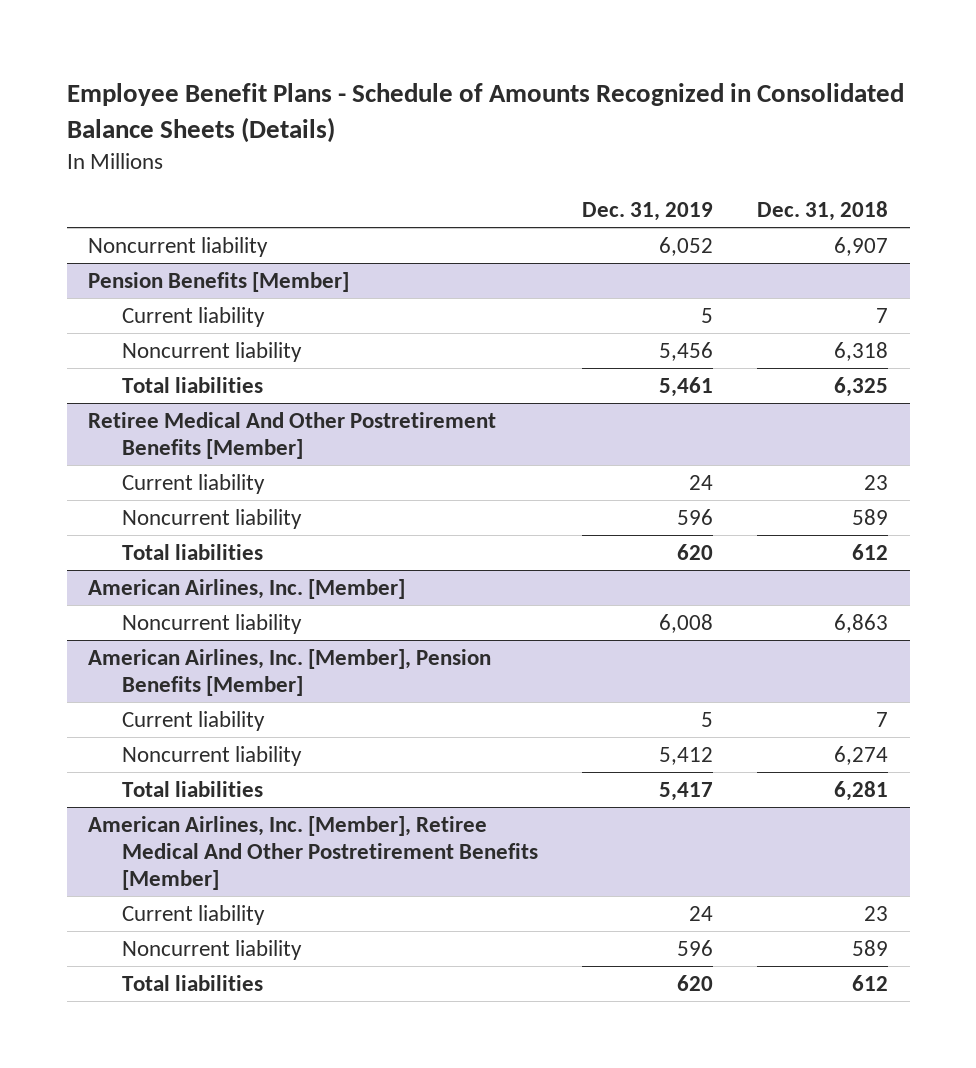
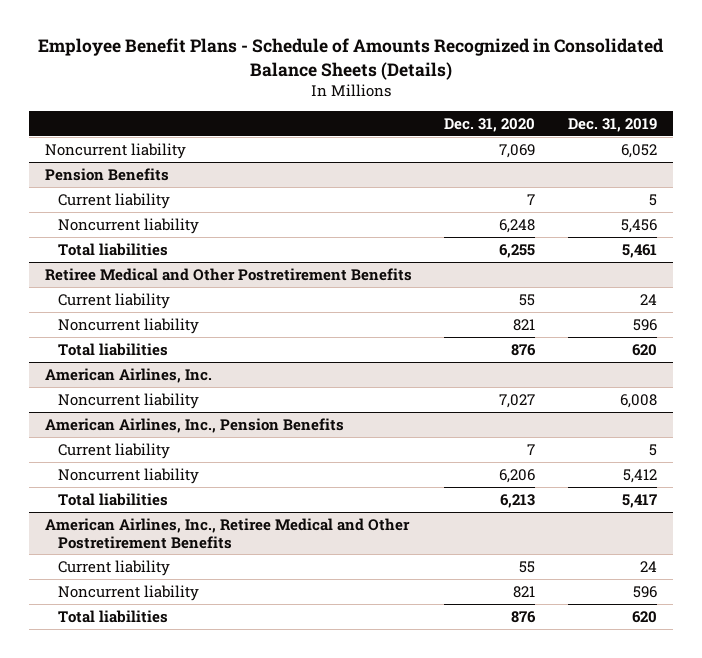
- | Dec. 31, 2019 | Dec. 31, 2018
+ | Dec. 31, 2020 | Dec. 31, 2019
- Pension Benefits [Member]
+ Pension Benefits
- Retiree Medical And Other Postretirement Benefits [Member]
+ Retiree Medical and Other Postretirement Benefits
- American Airlines, Inc. [Member]
+ American Airlines, Inc.
- American Airlines, Inc. [Member], Pension Benefits [Member]
+ American Airlines, Inc., Pension Benefits
- American Airlines, Inc. [Member], Retiree Medical And Other Postretirement Benefits [Member]
+ American Airlines, Inc., Retiree Medical and Other Postretirement Benefits

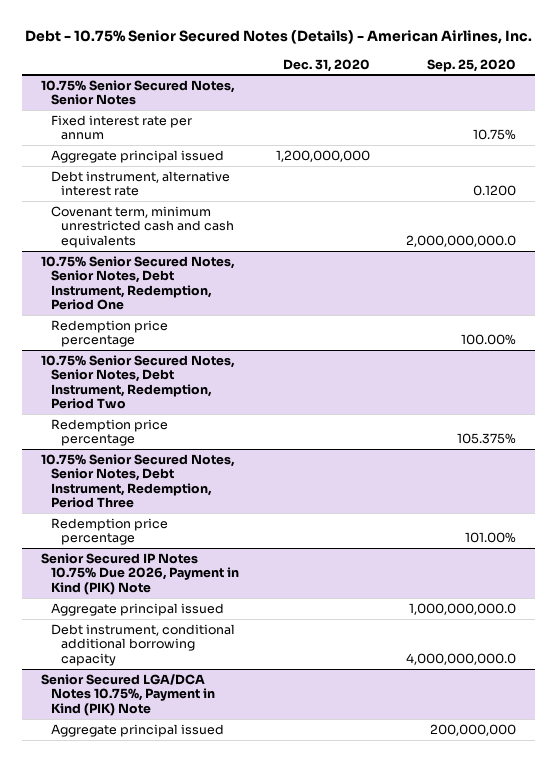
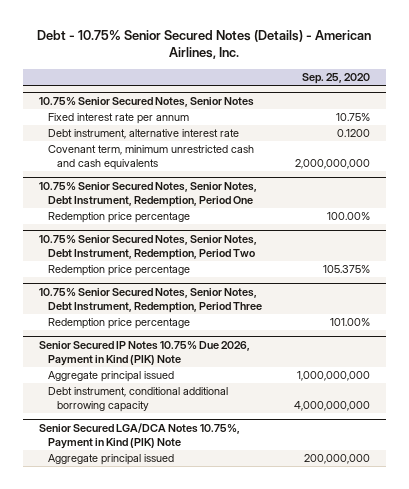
- | Dec. 31, 2020 | Sep. 25, 2020
+ | Sep. 25, 2020
@ 10.75% Senior Secured Notes, Senior Notes
- Aggregate principal issued | 1,200,000,000 |
- Covenant term, minimum unrestricted cash and cash equivalents | | 2,000,000,000.0
+ Covenant term, minimum unrestricted cash and cash equivalents | 2,000,000,000
@ Senior Secured IP Notes 10.75% Due 2026, Payment in Kind (PIK) Note
- Aggregate principal issued | | 1,000,000,000.0
- Debt instrument, conditional additional borrowing capacity | | 4,000,000,000.0
+ Aggregate principal issued | 1,000,000,000
+ Debt instrument, conditional additional borrowing capacity | 4,000,000,000

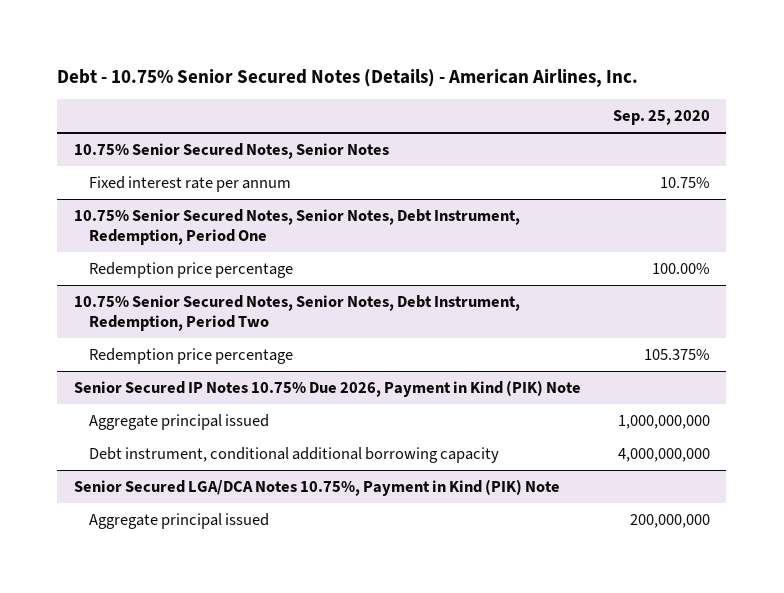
@ 10.75% Senior Secured Notes, Senior Notes
- Debt instrument, alternative interest rate | 0.1200
- Covenant term, minimum unrestricted cash and cash equivalents | 2,000,000,000
- 10.75% Senior Secured Notes, Senior Notes, Debt Instrument, Redemption, Period Three
- Redemption price percentage | 101.00%

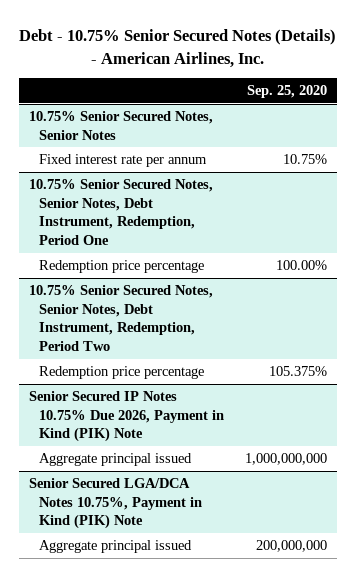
@ Senior Secured IP Notes 10.75% Due 2026, Payment in Kind (PIK) Note
- Debt instrument, conditional additional borrowing capacity | 4,000,000,000

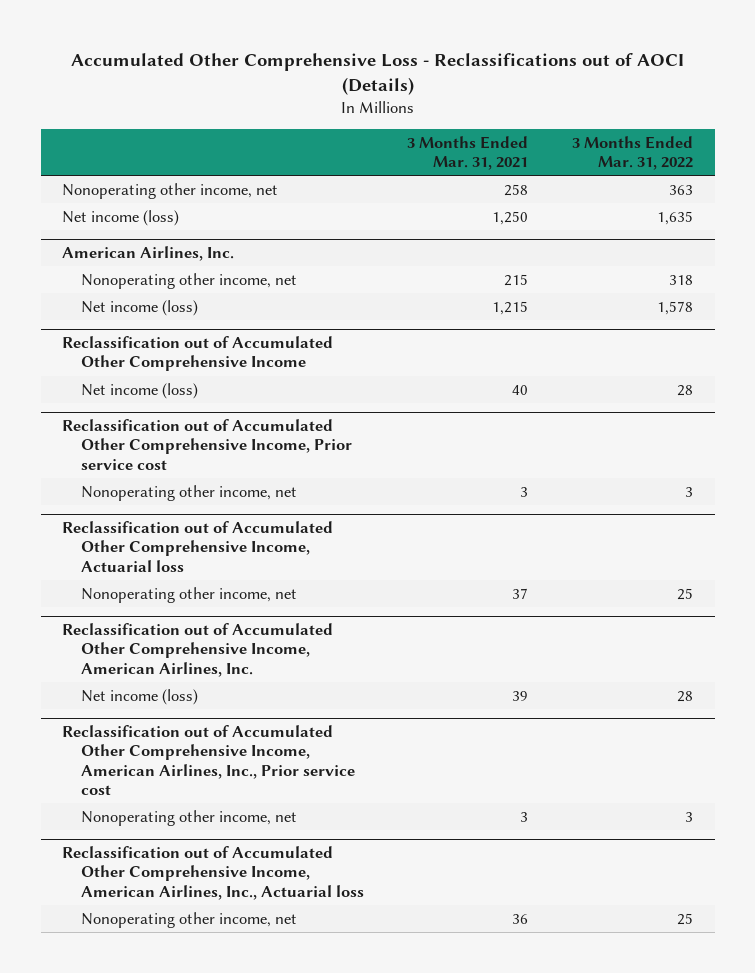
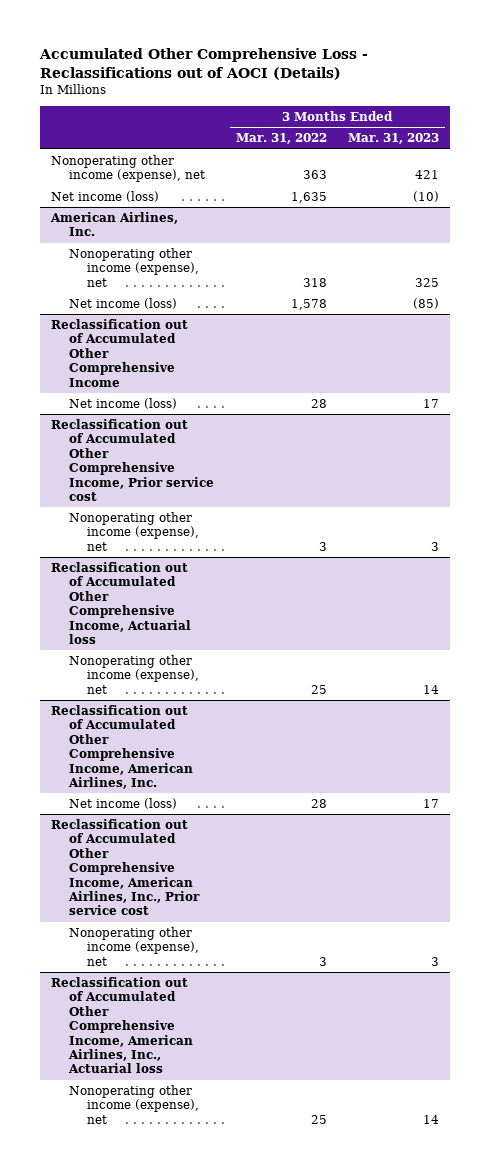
- | 3 Months Ended Mar. 31, 2021 | 3 Months Ended Mar. 31, 2022
+ | 3 Months Ended Mar. 31, 2022 | 3 Months Ended Mar. 31, 2023
- Nonoperating other income, net | 258 | 363
+ Nonoperating other income (expense), net | 363 | 421
@ American Airlines, Inc.
- Nonoperating other income, net | 215 | 318
+ Nonoperating other income (expense), net | 318 | 325
@ Reclassification out of Accumulated Other Comprehensive Income, Prior service cost
- Nonoperating other income, net | 3 | 3
+ Nonoperating other income (expense), net | 3 | 3
@ Reclassification out of Accumulated Other Comprehensive Income, Actuarial loss
- Nonoperating other income, net | 37 | 25
+ Nonoperating other income (expense), net | 25 | 14
@ Reclassification out of Accumulated Other Comprehensive Income, American Airlines, Inc., Prior service cost
- Nonoperating other income, net | 3 | 3
+ Nonoperating other income (expense), net | 3 | 3
@ Reclassification out of Accumulated Other Comprehensive Income, American Airlines, Inc., Actuarial loss
- Nonoperating other income, net | 36 | 25
+ Nonoperating other income (expense), net | 25 | 14

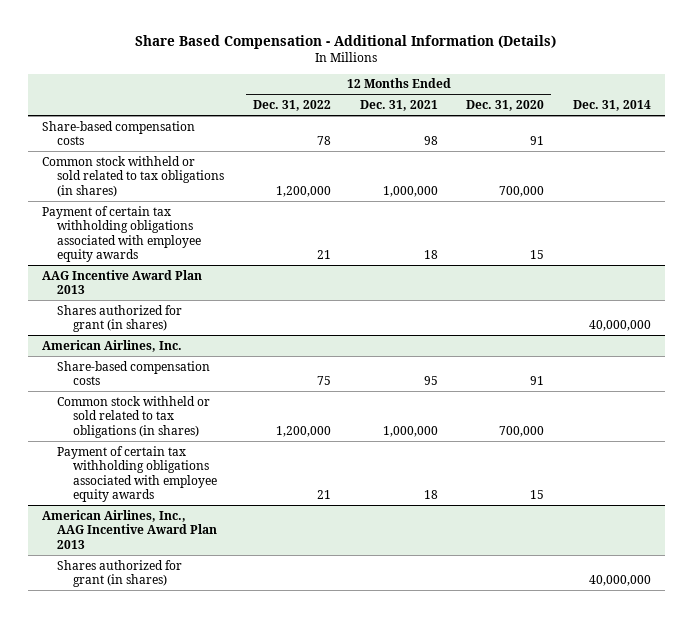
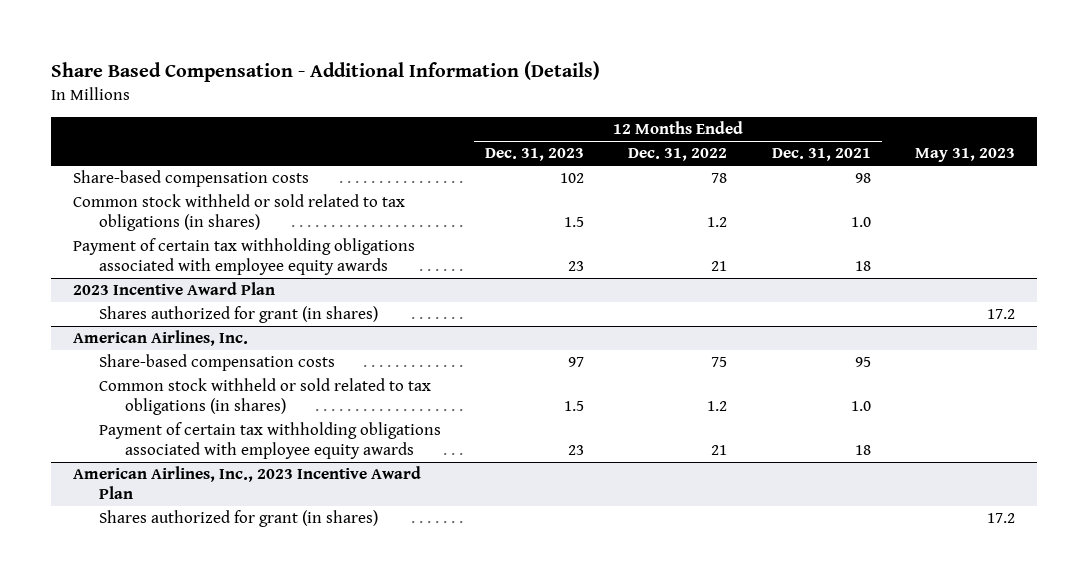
- | 12 Months Ended Dec. 31, 2022 | 12 Months Ended Dec. 31, 2021 | 12 Months Ended Dec. 31, 2020 | Dec. 31, 2014
+ | 12 Months Ended Dec. 31, 2023 | 12 Months Ended Dec. 31, 2022 | 12 Months Ended Dec. 31, 2021 | May 31, 2023
- Common stock withheld or sold related to tax obligations (in shares) | 1,200,000 | 1,000,000 | 700,000 |
+ Common stock withheld or sold related to tax obligations (in shares) | 1.5 | 1.2 | 1.0 |
- AAG Incentive Award Plan 2013
+ 2023 Incentive Award Plan
@ American Airlines, Inc.
- Common stock withheld or sold related to tax obligations (in shares) | 1,200,000 | 1,000,000 | 700,000 |
+ Common stock withheld or sold related to tax obligations (in shares) | 1.5 | 1.2 | 1.0 |
- American Airlines, Inc., AAG Incentive Award Plan 2013
+ American Airlines, Inc., 2023 Incentive Award Plan

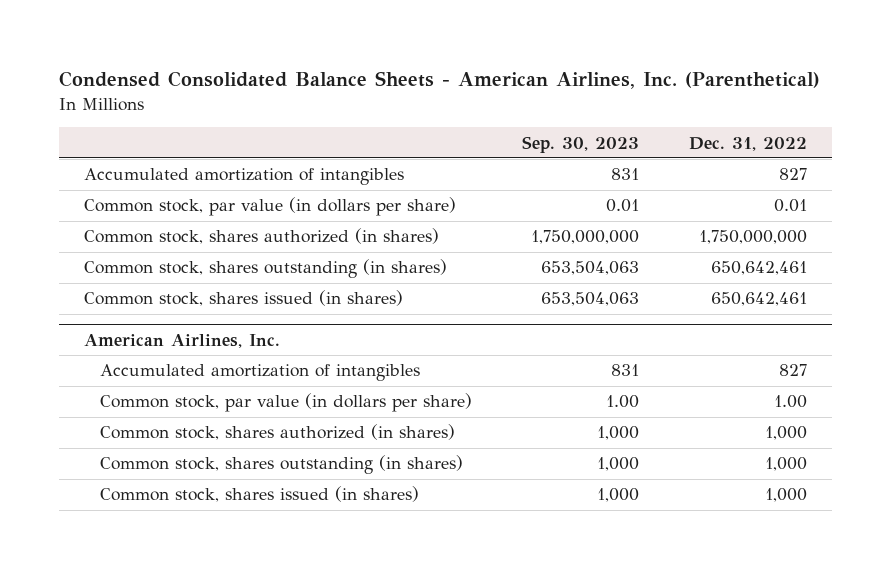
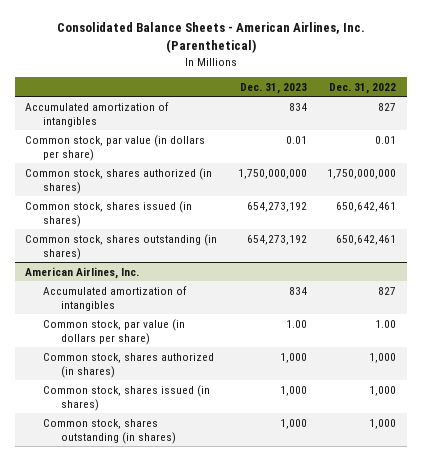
- Condensed Consolidated Balance Sheets - American Airlines, Inc. (Parenthetical)
+ Consolidated Balance Sheets - American Airlines, Inc. (Parenthetical)
- | Sep. 30, 2023 | Dec. 31, 2022
+ | Dec. 31, 2023 | Dec. 31, 2022
moved down: Common stock, shares outstanding (in shares) | 654,273,192 | 650,642,461
@ American Airlines, Inc.
moved down: Common stock, shares outstanding (in shares) | 1,000 | 1,000

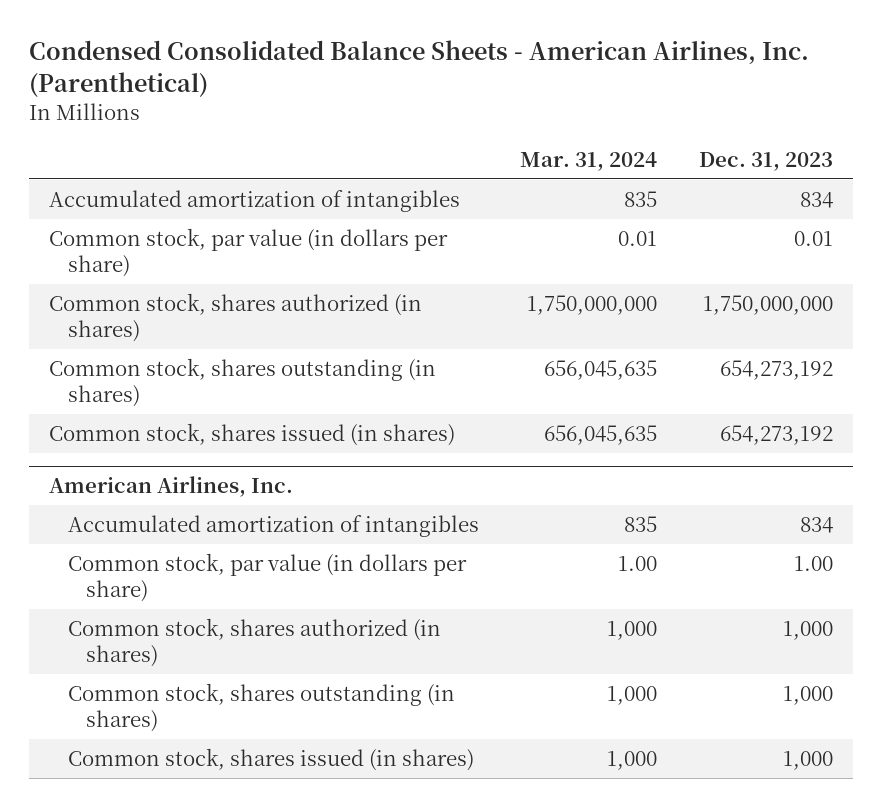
- Consolidated Balance Sheets - American Airlines, Inc. (Parenthetical)
+ Condensed Consolidated Balance Sheets - American Airlines, Inc. (Parenthetical)
- | Dec. 31, 2023 | Dec. 31, 2022
+ | Mar. 31, 2024 | Dec. 31, 2023
moved down: Common stock, shares issued (in shares) | 656,045,635 | 654,273,192
@ American Airlines, Inc.
moved down: Common stock, shares issued (in shares) | 1,000 | 1,000

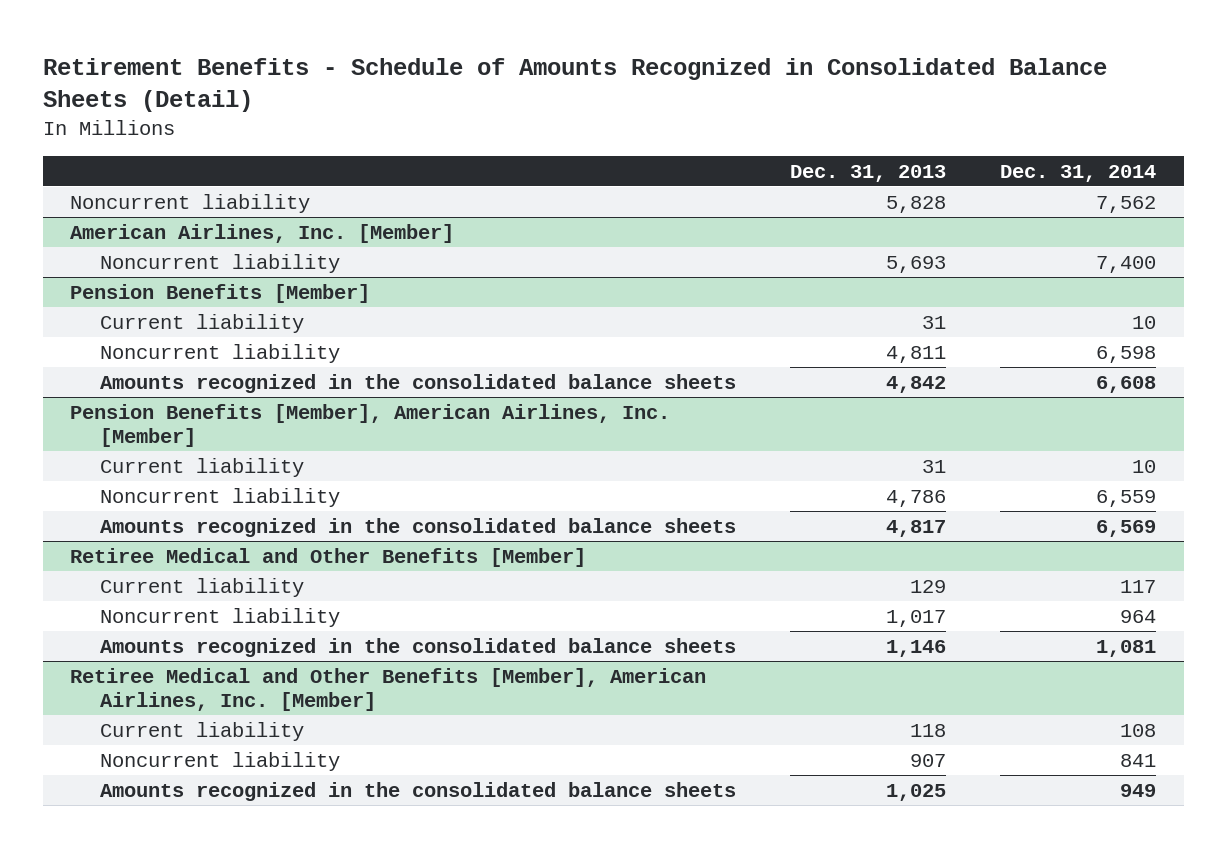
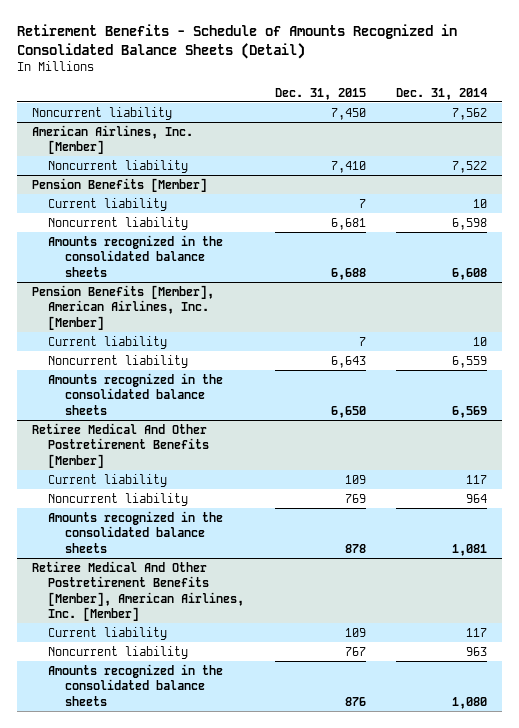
- | Dec. 31, 2013 | Dec. 31, 2014
+ | Dec. 31, 2015 | Dec. 31, 2014
@ American Airlines, Inc. [Member]
- Noncurrent liability | 5,693 | 7,400
+ Noncurrent liability | 7,410 | 7,522
- Retiree Medical and Other Benefits [Member]
+ Retiree Medical And Other Postretirement Benefits [Member]
- Retiree Medical and Other Benefits [Member], American Airlines, Inc. [Member]
- Current liability | 118 | 108
- Noncurrent liability | 907 | 841
- Amounts recognized in the consolidated balance sheets | 1,025 | 949
+ Retiree Medical And Other Postretirement Benefits [Member], American Airlines, Inc. [Member]
+ Current liability | 109 | 117
+ Noncurrent liability | 767 | 963
+ Amounts recognized in the consolidated balance sheets | 876 | 1,080

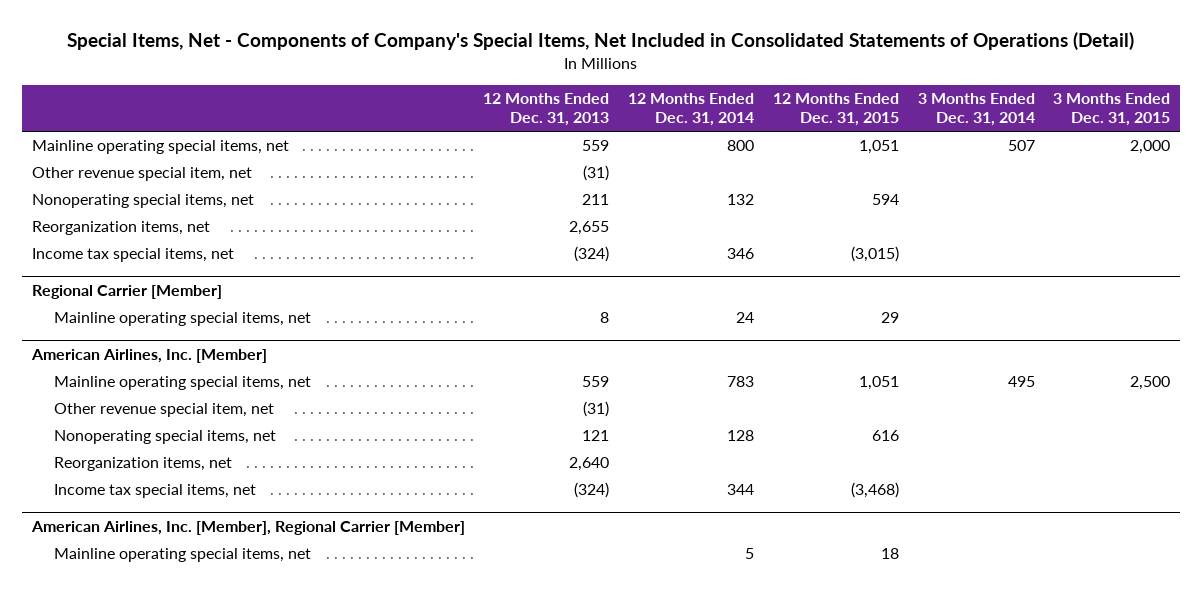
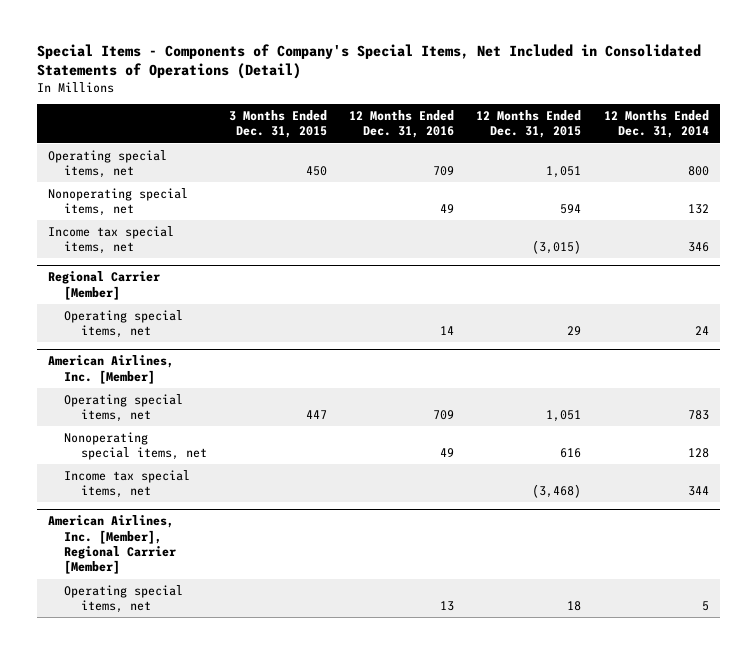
- Special Items, Net - Components of Company's Special Items, Net Included in Consolidated Statements of Operations (Detail)
+ Special Items - Components of Company's Special Items, Net Included in Consolidated Statements of Operations (Detail)
- | 12 Months Ended Dec. 31, 2013 | 12 Months Ended Dec. 31, 2014 | 12 Months Ended Dec. 31, 2015 | 3 Months Ended Dec. 31, 2014 | 3 Months Ended Dec. 31, 2015
+ | 3 Months Ended Dec. 31, 2015 | 12 Months Ended Dec. 31, 2016 | 12 Months Ended Dec. 31, 2015 | 12 Months Ended Dec. 31, 2014
- Mainline operating special items, net | 559 | 800 | 1,051 | 507 | 2,000
- Other revenue special item, net | (31) | | | |
+ Operating special items, net | 450 | 709 | 1,051 | 800
- Reorganization items, net | 2,655 | | | |
@ Regional Carrier [Member]
- Mainline operating special items, net | 8 | 24 | 29 | |
+ Operating special items, net | | 14 | 29 | 24
@ American Airlines, Inc. [Member]
- Mainline operating special items, net | 559 | 783 | 1,051 | 495 | 2,500
- Other revenue special item, net | (31) | | | |
+ Operating special items, net | 447 | 709 | 1,051 | 783
- Reorganization items, net | 2,640 | | | |
@ American Airlines, Inc. [Member], Regional Carrier [Member]
- Mainline operating special items, net | | 5 | 18 | |
+ Operating special items, net | | 13 | 18 | 5

